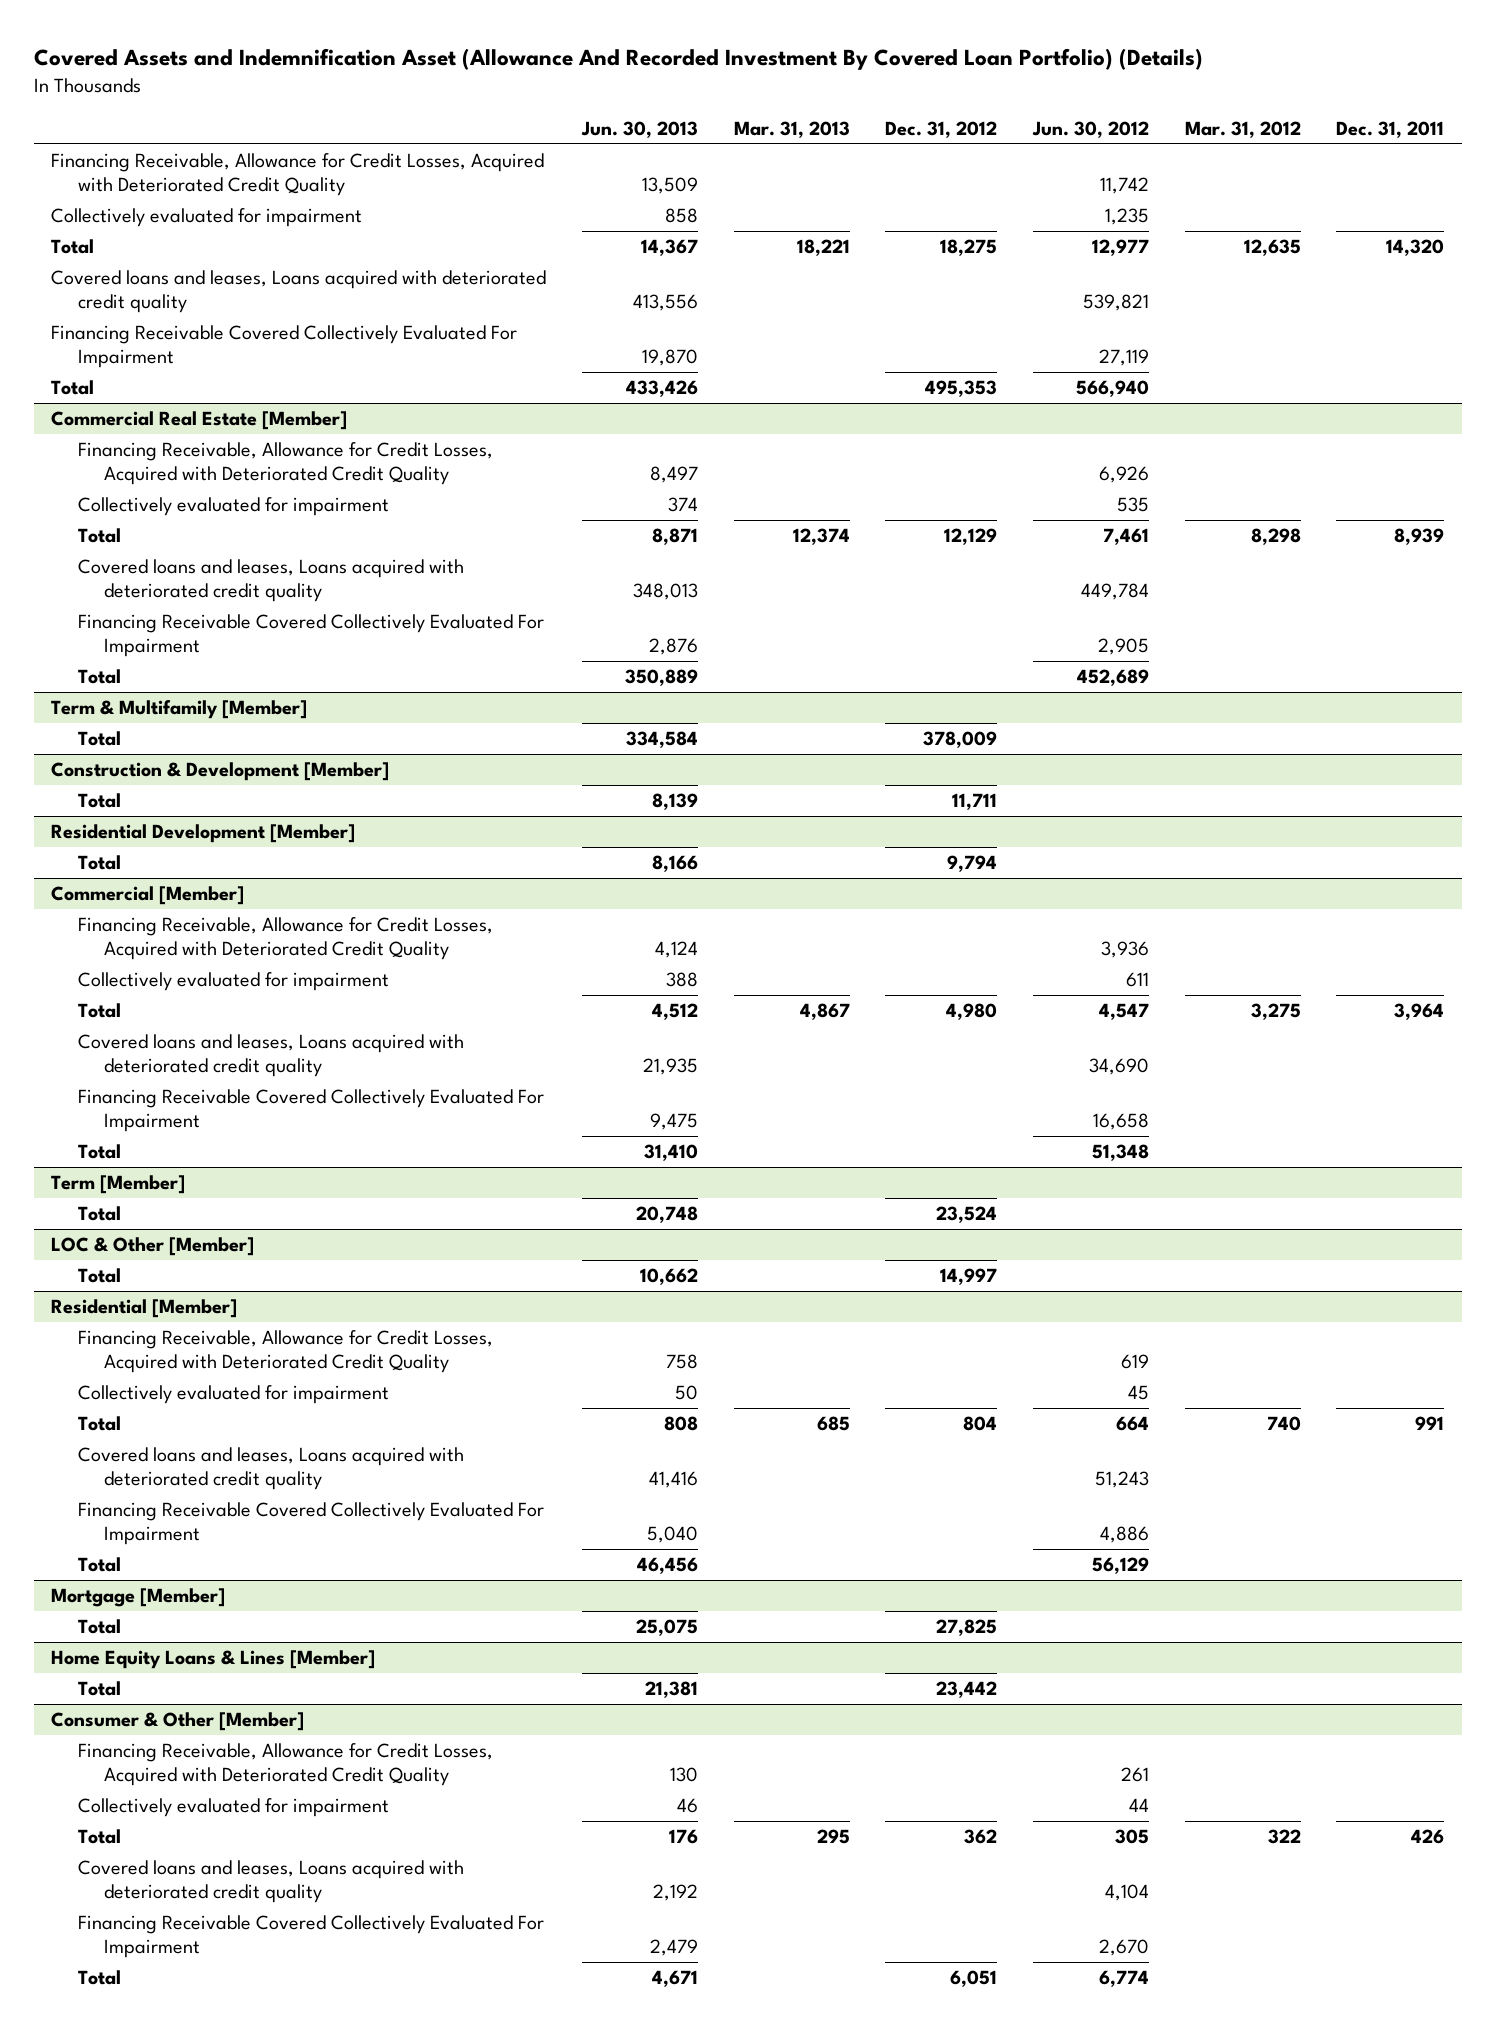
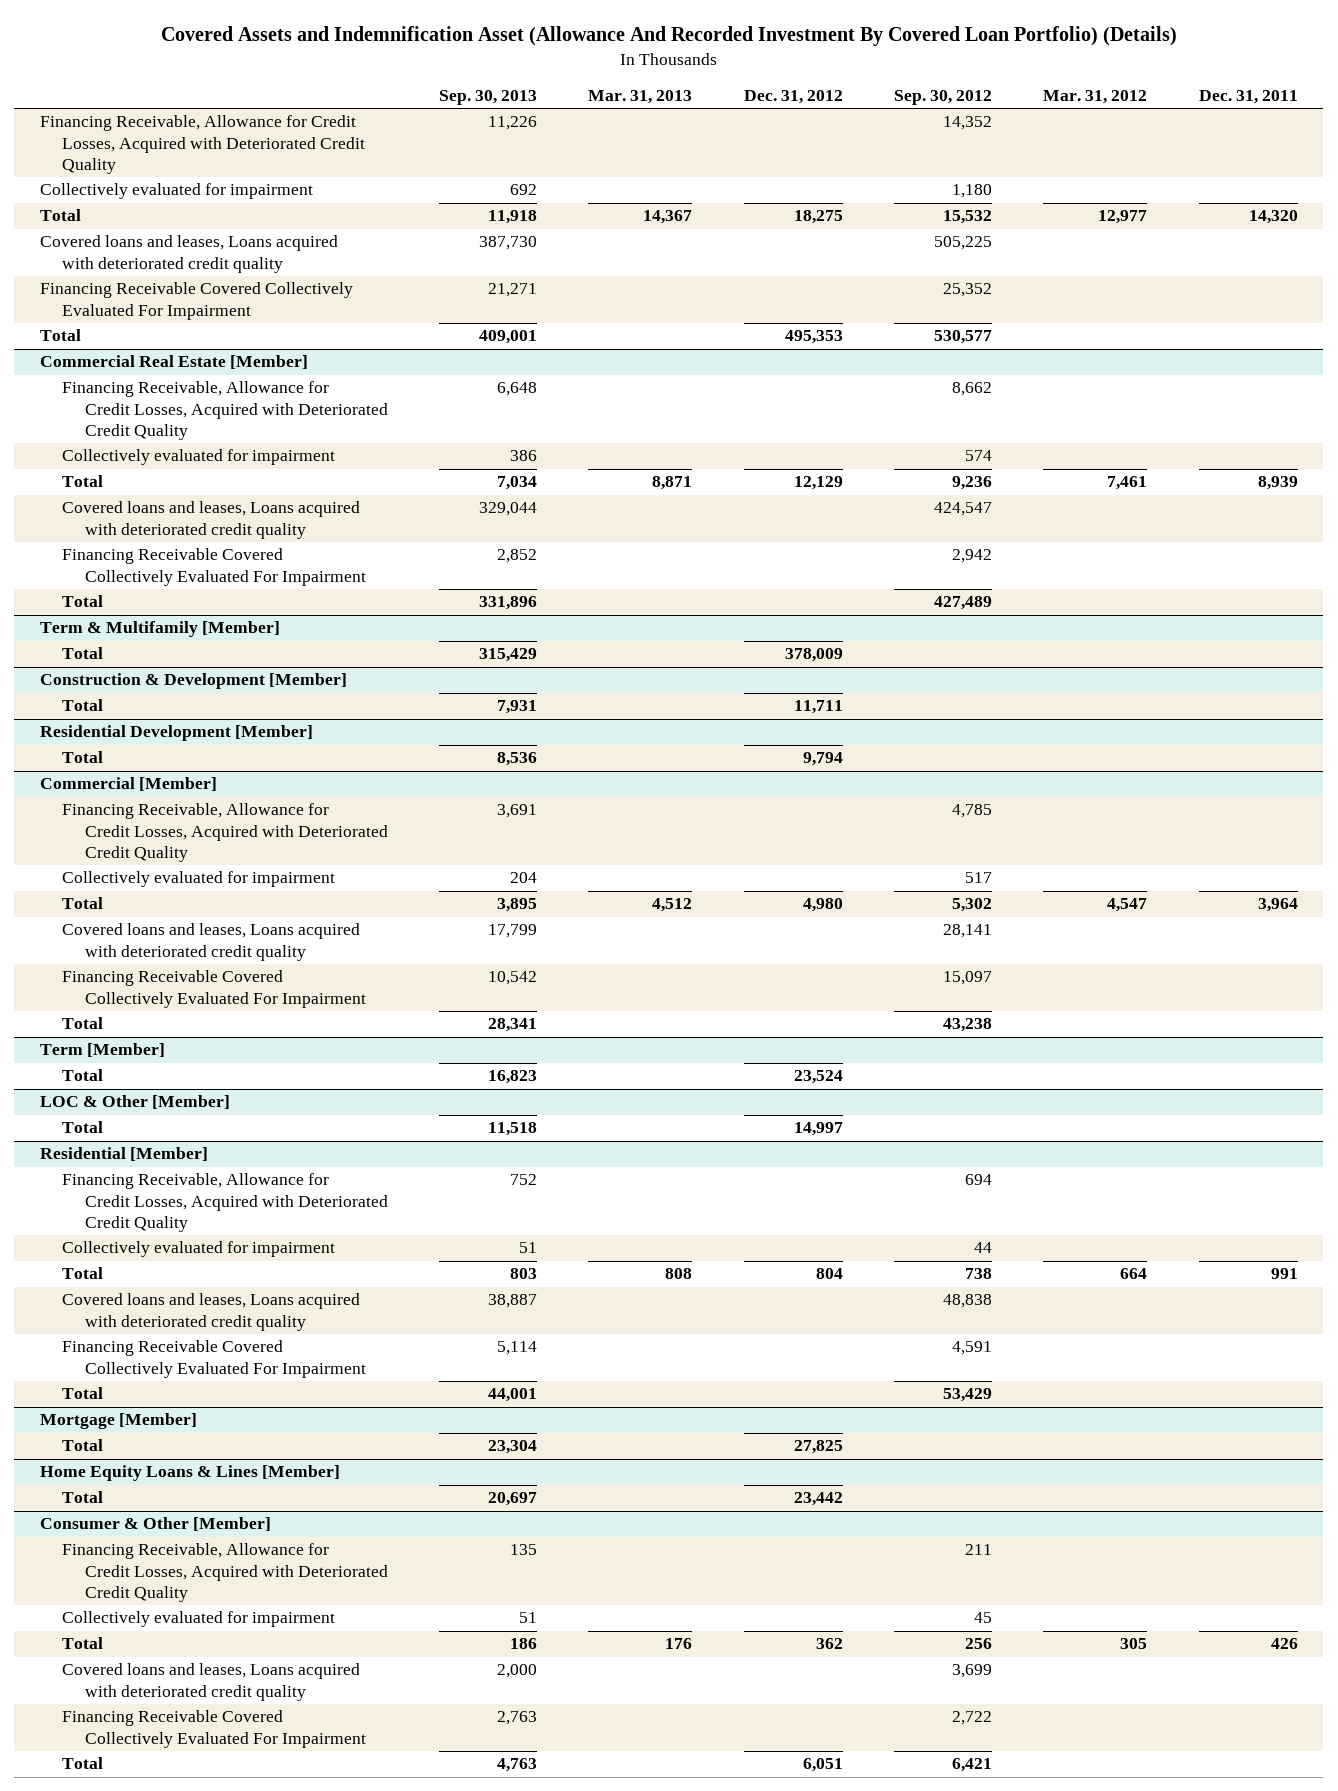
- | Jun. 30, 2013 | Mar. 31, 2013 | Dec. 31, 2012 | Jun. 30, 2012 | Mar. 31, 2012 | Dec. 31, 2011
+ | Sep. 30, 2013 | Mar. 31, 2013 | Dec. 31, 2012 | Sep. 30, 2012 | Mar. 31, 2012 | Dec. 31, 2011
- Total | 14,367 | 18,221 | 18,275 | 12,977 | 12,635 | 14,320
+ Total | 11,918 | 14,367 | 18,275 | 15,532 | 12,977 | 14,320
@ Commercial Real Estate [Member]
- Total | 8,871 | 12,374 | 12,129 | 7,461 | 8,298 | 8,939
+ Total | 7,034 | 8,871 | 12,129 | 9,236 | 7,461 | 8,939
@ Commercial [Member]
- Total | 4,512 | 4,867 | 4,980 | 4,547 | 3,275 | 3,964
+ Total | 3,895 | 4,512 | 4,980 | 5,302 | 4,547 | 3,964
@ Residential [Member]
- Total | 808 | 685 | 804 | 664 | 740 | 991
+ Total | 803 | 808 | 804 | 738 | 664 | 991
@ Consumer & Other [Member]
- Total | 176 | 295 | 362 | 305 | 322 | 426
+ Total | 186 | 176 | 362 | 256 | 305 | 426

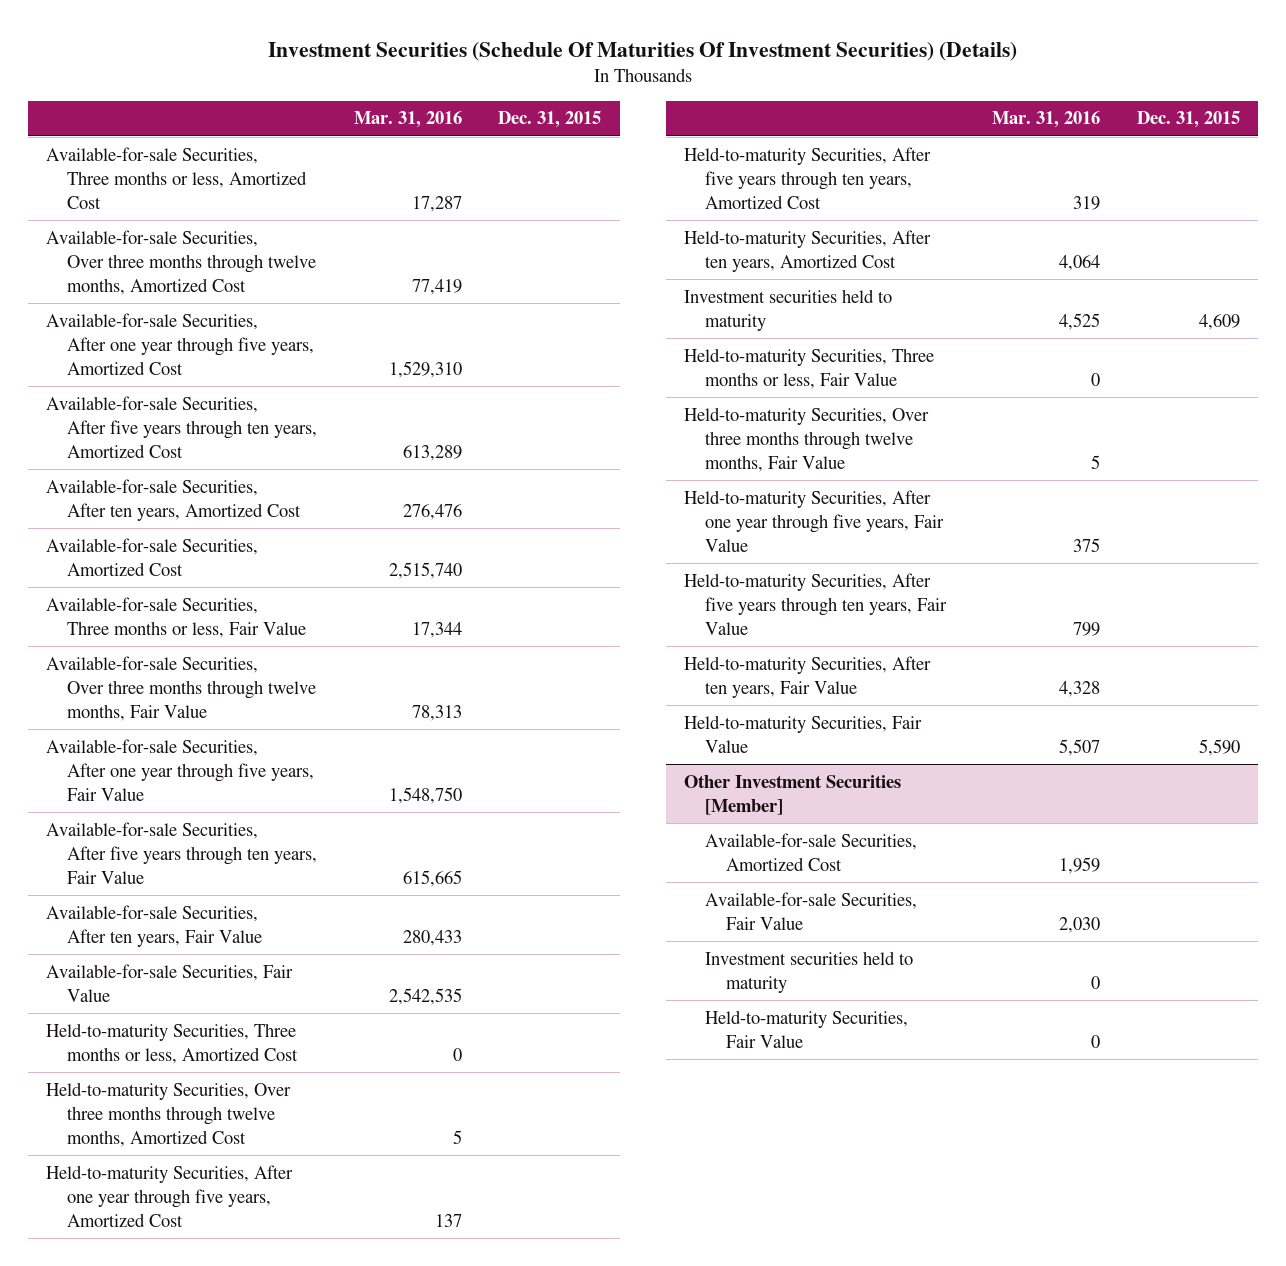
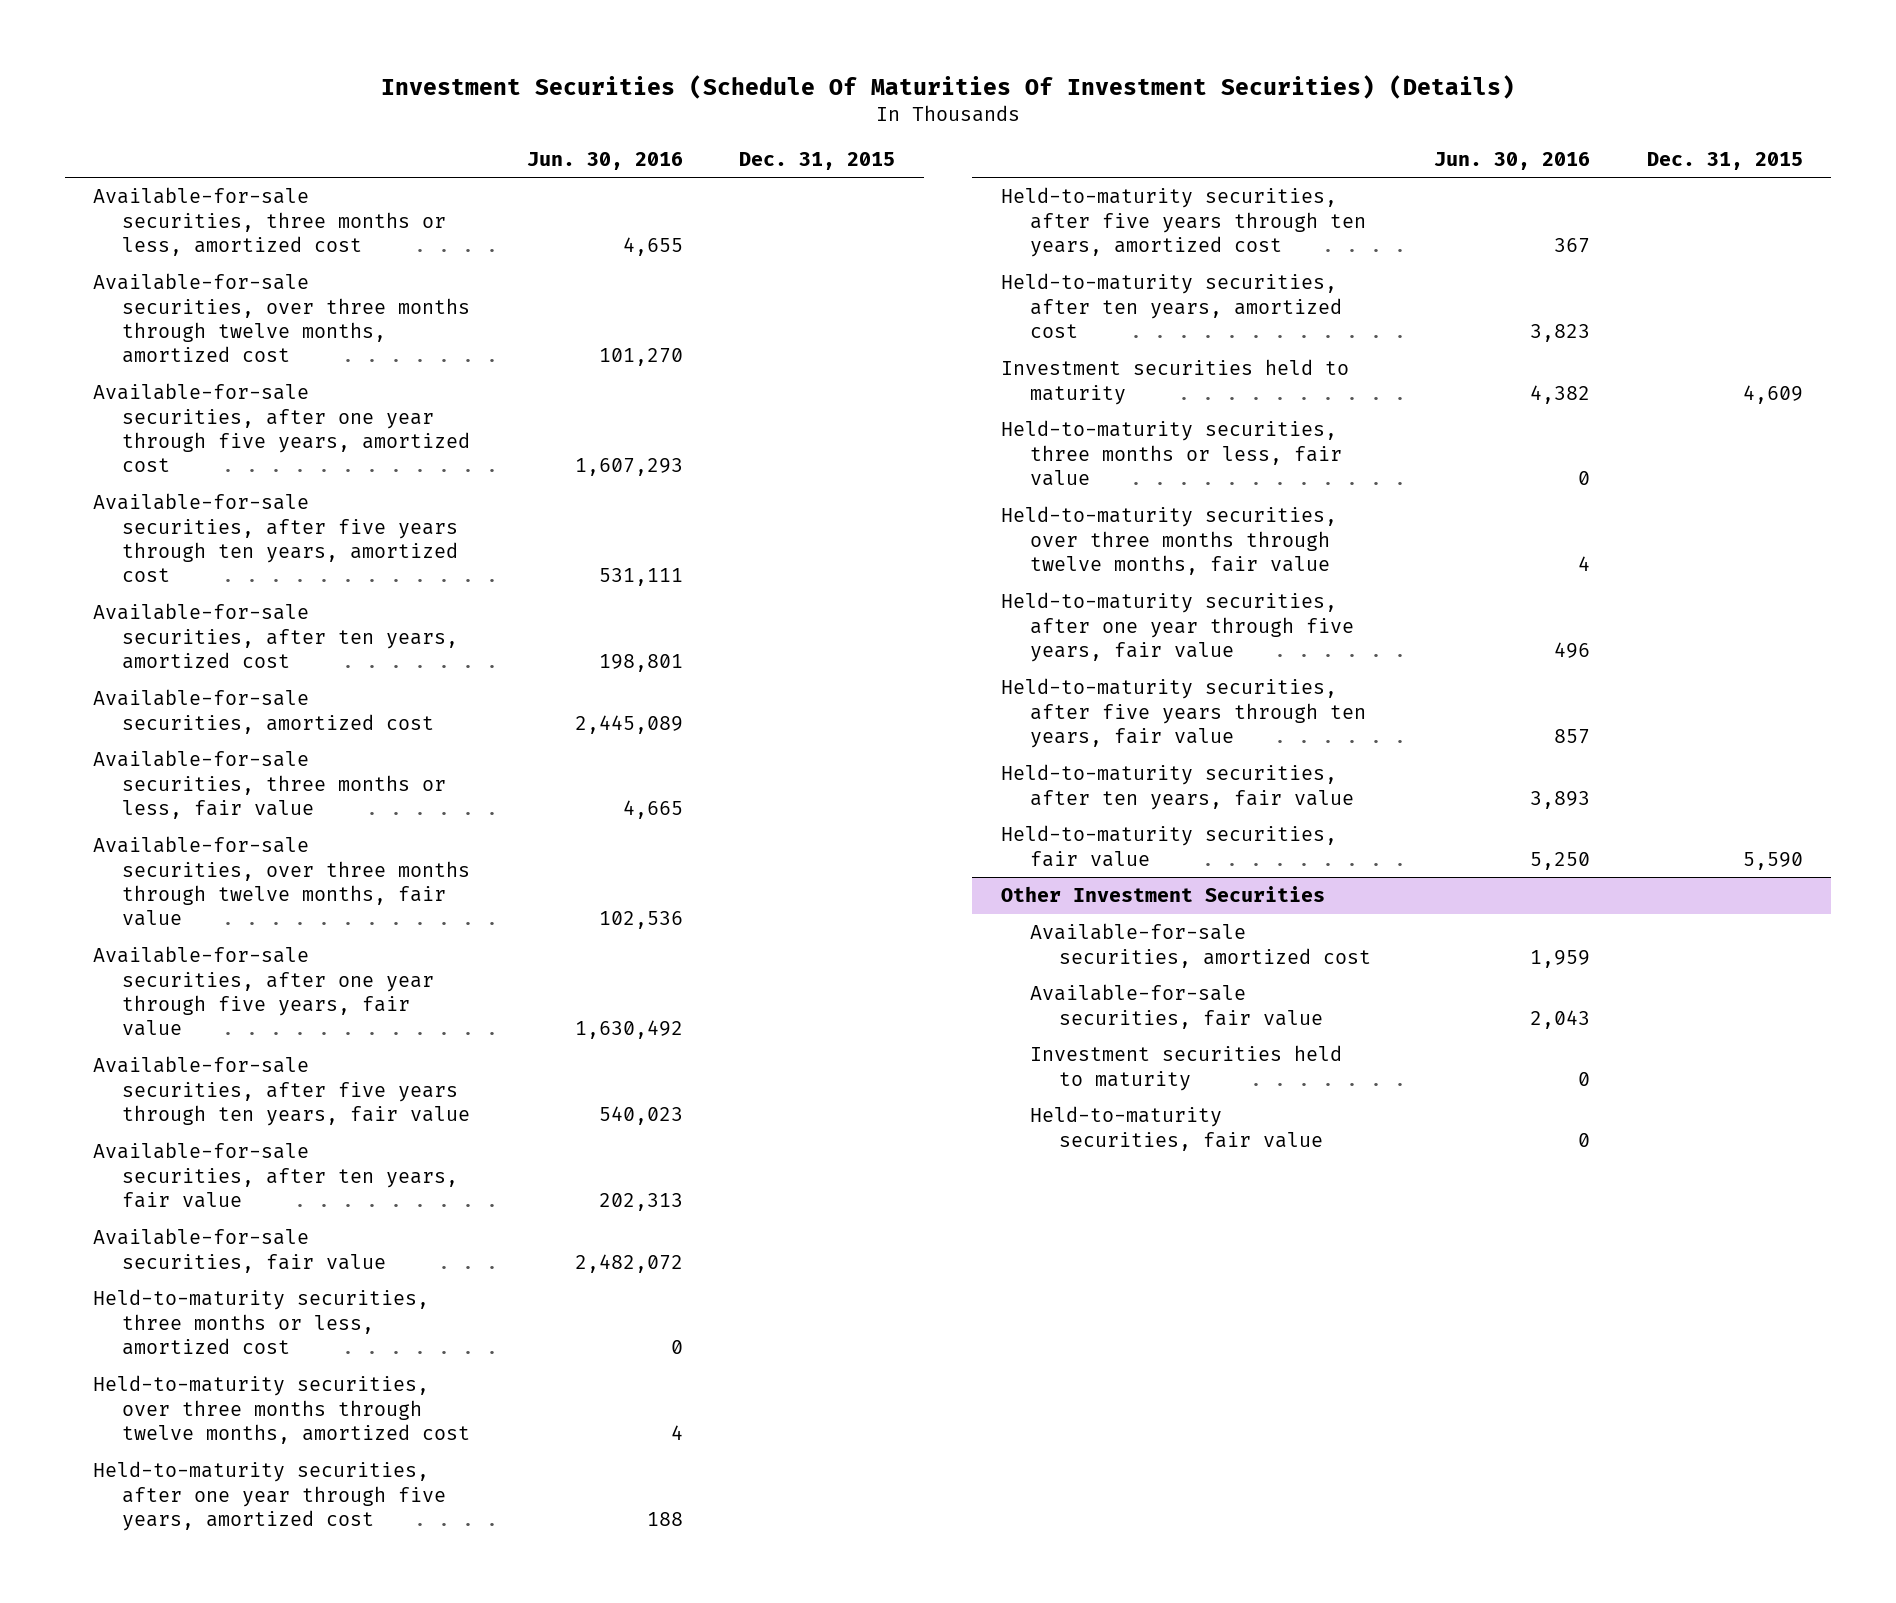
- | Mar. 31, 2016 | Dec. 31, 2015
+ | Jun. 30, 2016 | Dec. 31, 2015
- Available-for-sale Securities, Three months or less, Amortized Cost | 17,287 |
- Available-for-sale Securities, Over three months through twelve months, Amortized Cost | 77,419 |
- Available-for-sale Securities, After one year through five years, Amortized Cost | 1,529,310 |
- Available-for-sale Securities, After five years through ten years, Amortized Cost | 613,289 |
- Available-for-sale Securities, After ten years, Amortized Cost | 276,476 |
- Available-for-sale Securities, Amortized Cost | 2,515,740 |
- Available-for-sale Securities, Three months or less, Fair Value | 17,344 |
- Available-for-sale Securities, Over three months through twelve months, Fair Value | 78,313 |
- Available-for-sale Securities, After one year through five years, Fair Value | 1,548,750 |
- Available-for-sale Securities, After five years through ten years, Fair Value | 615,665 |
- Available-for-sale Securities, After ten years, Fair Value | 280,433 |
- Available-for-sale Securities, Fair Value | 2,542,535 |
- Held-to-maturity Securities, Three months or less, Amortized Cost | 0 |
- Held-to-maturity Securities, Over three months through twelve months, Amortized Cost | 5 |
- Held-to-maturity Securities, After one year through five years, Amortized Cost | 137 |
- Held-to-maturity Securities, After five years through ten years, Amortized Cost | 319 |
- Held-to-maturity Securities, After ten years, Amortized Cost | 4,064 |
+ Available-for-sale securities, three months or less, amortized cost | 4,655 |
+ Available-for-sale securities, over three months through twelve months, amortized cost | 101,270 |
+ Available-for-sale securities, after one year through five years, amortized cost | 1,607,293 |
+ Available-for-sale securities, after five years through ten years, amortized cost | 531,111 |
+ Available-for-sale securities, after ten years, amortized cost | 198,801 |
+ Available-for-sale securities, amortized cost | 2,445,089 |
+ Available-for-sale securities, three months or less, fair value | 4,665 |
+ Available-for-sale securities, over three months through twelve months, fair value | 102,536 |
+ Available-for-sale securities, after one year through five years, fair value | 1,630,492 |
+ Available-for-sale securities, after five years through ten years, fair value | 540,023 |
+ Available-for-sale securities, after ten years, fair value | 202,313 |
+ Available-for-sale securities, fair value | 2,482,072 |
+ Held-to-maturity securities, three months or less, amortized cost | 0 |
+ Held-to-maturity securities, over three months through twelve months, amortized cost | 4 |
+ Held-to-maturity securities, after one year through five years, amortized cost | 188 |
+ Held-to-maturity securities, after five years through ten years, amortized cost | 367 |
+ Held-to-maturity securities, after ten years, amortized cost | 3,823 |
- Held-to-maturity Securities, Three months or less, Fair Value | 0 |
- Held-to-maturity Securities, Over three months through twelve months, Fair Value | 5 |
- Held-to-maturity Securities, After one year through five years, Fair Value | 375 |
- Held-to-maturity Securities, After five years through ten years, Fair Value | 799 |
- Held-to-maturity Securities, After ten years, Fair Value | 4,328 |
- Held-to-maturity Securities, Fair Value | 5,507 | 5,590
- Other Investment Securities [Member]
- Available-for-sale Securities, Amortized Cost | 1,959 |
- Available-for-sale Securities, Fair Value | 2,030 |
+ Held-to-maturity securities, three months or less, fair value | 0 |
+ Held-to-maturity securities, over three months through twelve months, fair value | 4 |
+ Held-to-maturity securities, after one year through five years, fair value | 496 |
+ Held-to-maturity securities, after five years through ten years, fair value | 857 |
+ Held-to-maturity securities, after ten years, fair value | 3,893 |
+ Held-to-maturity securities, fair value | 5,250 | 5,590
+ Other Investment Securities
+ Available-for-sale securities, amortized cost | 1,959 |
+ Available-for-sale securities, fair value | 2,043 |
- Held-to-maturity Securities, Fair Value | 0 |
+ Held-to-maturity securities, fair value | 0 |

